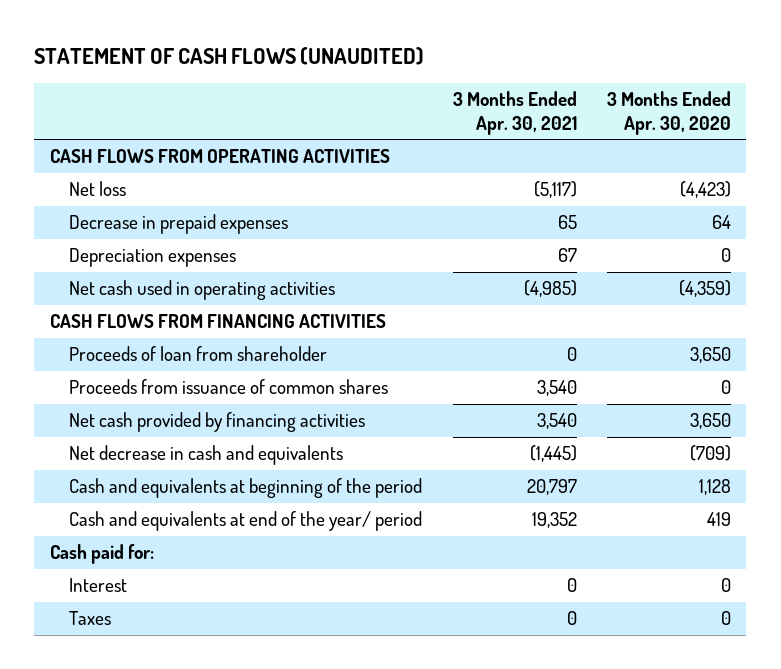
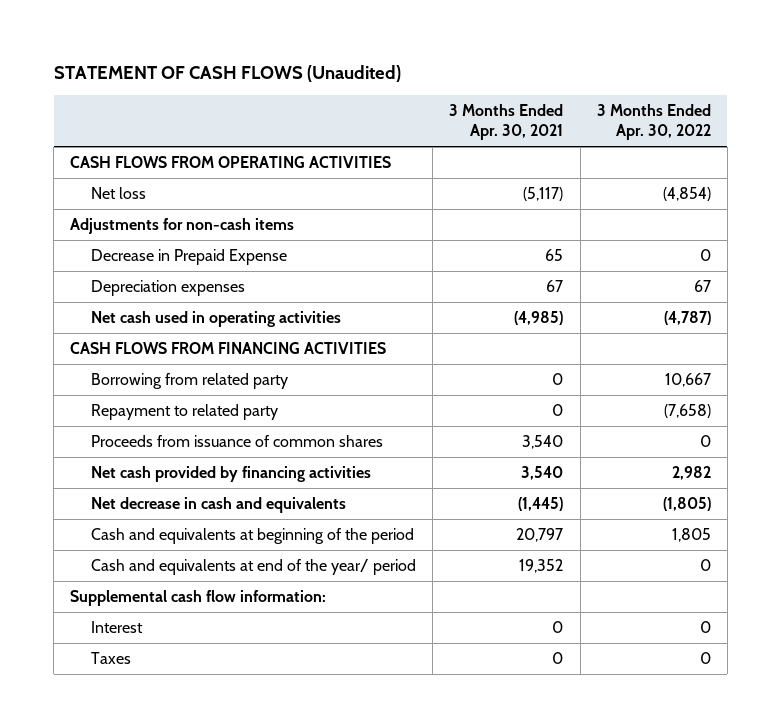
- STATEMENT OF CASH FLOWS (UNAUDITED)
+ STATEMENT OF CASH FLOWS (Unaudited)
- | 3 Months Ended Apr. 30, 2021 | 3 Months Ended Apr. 30, 2020
+ | 3 Months Ended Apr. 30, 2021 | 3 Months Ended Apr. 30, 2022
- Decrease in prepaid expenses | 65 | 64
+ Adjustments for non-cash items
+ Decrease in Prepaid Expense | 65 | 0
- Proceeds of loan from shareholder | 0 | 3,650
+ Borrowing from related party | 0 | 10,667
+ Repayment to related party | 0 | (7,658)
- Cash paid for:
+ Supplemental cash flow information:

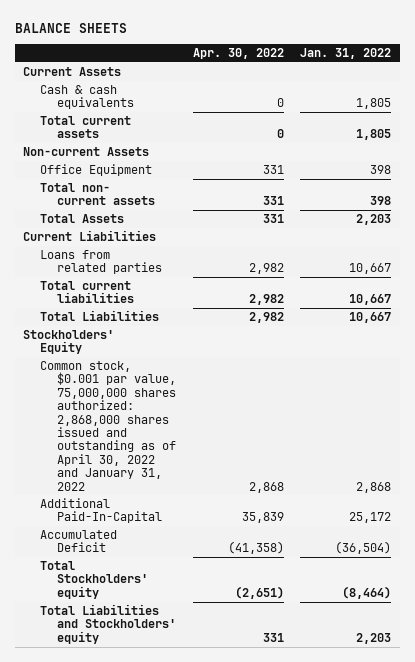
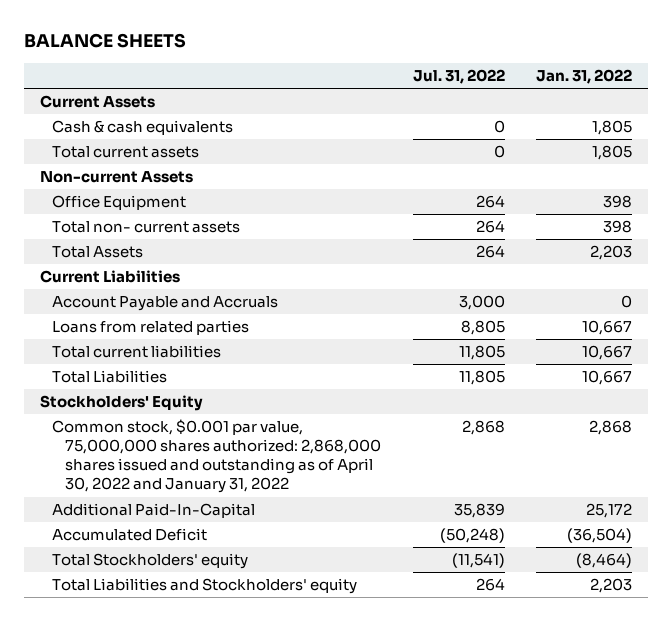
- | Apr. 30, 2022 | Jan. 31, 2022
+ | Jul. 31, 2022 | Jan. 31, 2022
+ Account Payable and Accruals | 3,000 | 0

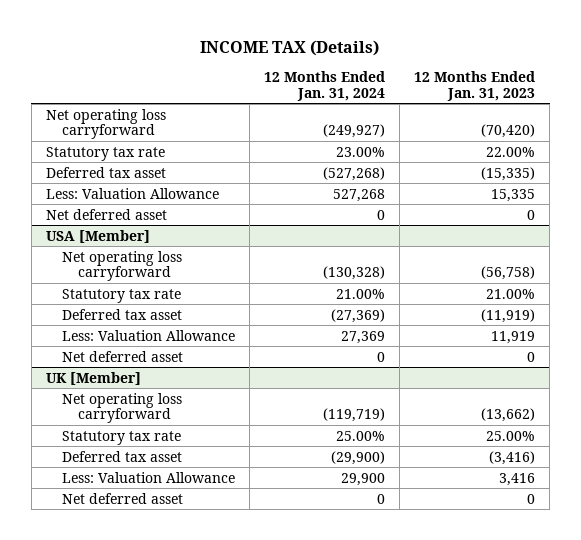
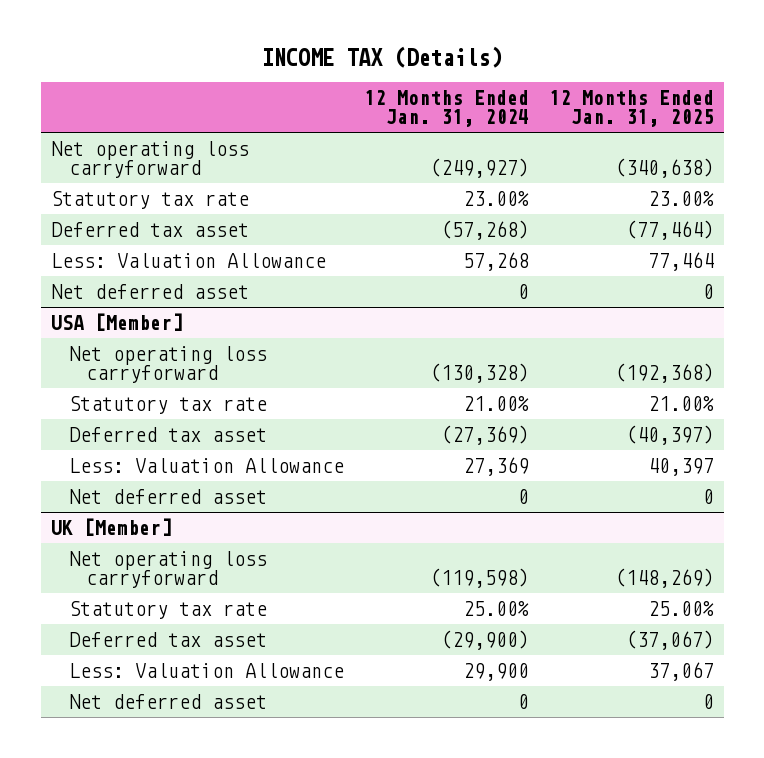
- | 12 Months Ended Jan. 31, 2024 | 12 Months Ended Jan. 31, 2023
+ | 12 Months Ended Jan. 31, 2024 | 12 Months Ended Jan. 31, 2025
- Deferred tax asset | (527,268) | (15,335)
- Less: Valuation Allowance | 527,268 | 15,335
+ Deferred tax asset | (57,268) | (77,464)
+ Less: Valuation Allowance | 57,268 | 77,464
@ UK [Member]
- Net operating loss carryforward | (119,719) | (13,662)
+ Net operating loss carryforward | (119,598) | (148,269)

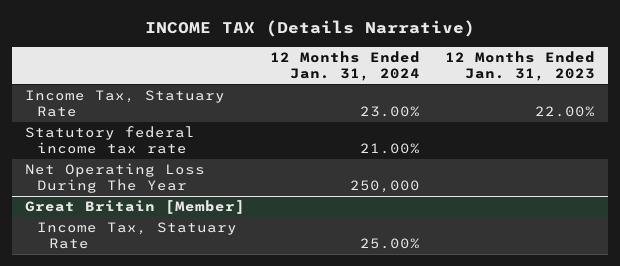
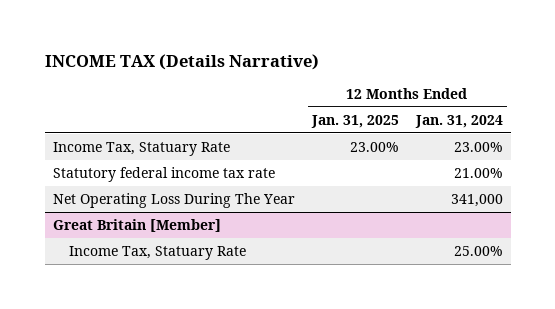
- | 12 Months Ended Jan. 31, 2024 | 12 Months Ended Jan. 31, 2023
+ | 12 Months Ended Jan. 31, 2025 | 12 Months Ended Jan. 31, 2024
- Net Operating Loss During The Year | 250,000 |
+ Net Operating Loss During The Year | | 341,000

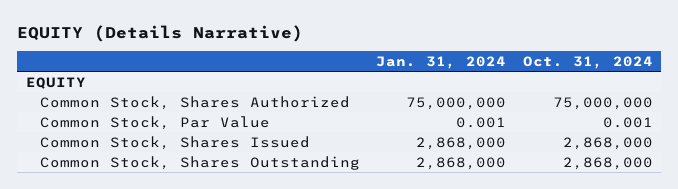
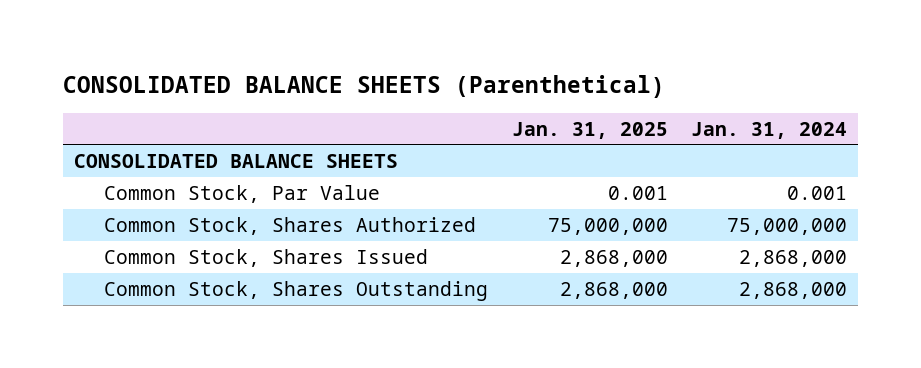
- EQUITY (Details Narrative)
+ CONSOLIDATED BALANCE SHEETS (Parenthetical)
- | Jan. 31, 2024 | Oct. 31, 2024
+ | Jan. 31, 2025 | Jan. 31, 2024
- EQUITY
+ CONSOLIDATED BALANCE SHEETS
moved down: Common Stock, Shares Authorized | 75,000,000 | 75,000,000

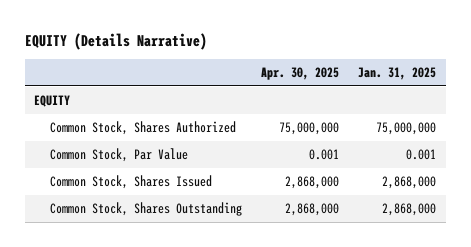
- CONSOLIDATED BALANCE SHEETS (Parenthetical)
+ EQUITY (Details Narrative)
- | Jan. 31, 2025 | Jan. 31, 2024
+ | Apr. 30, 2025 | Jan. 31, 2025
- CONSOLIDATED BALANCE SHEETS
+ EQUITY
moved down: Common Stock, Par Value | 0.001 | 0.001

